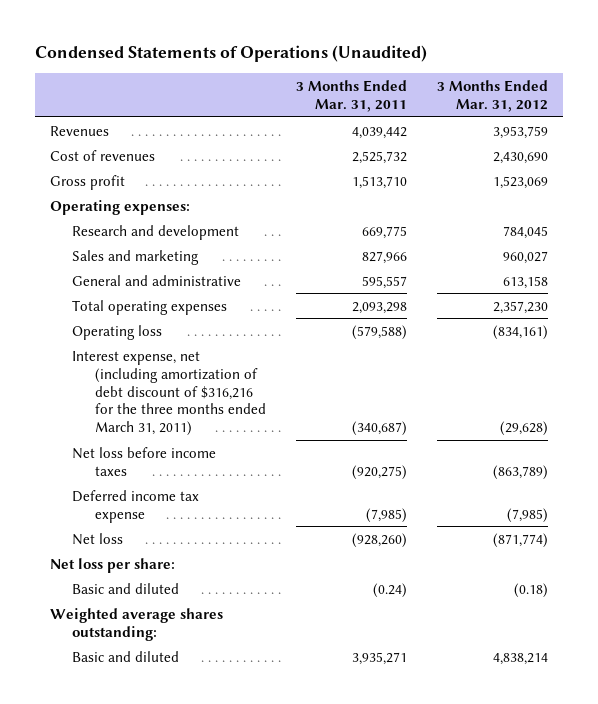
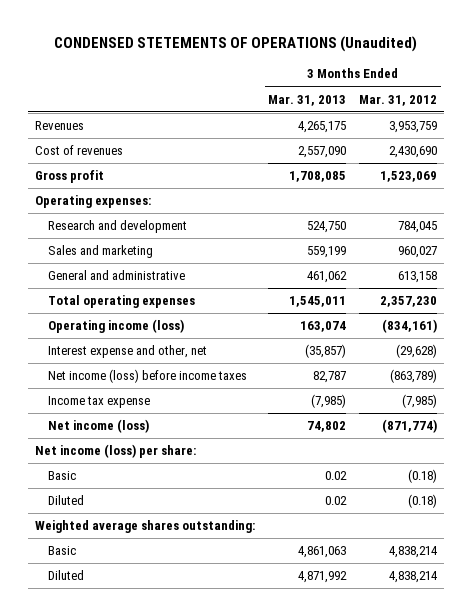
- Condensed Statements of Operations (Unaudited)
+ CONDENSED STETEMENTS OF OPERATIONS (Unaudited)
- | 3 Months Ended Mar. 31, 2011 | 3 Months Ended Mar. 31, 2012
+ | 3 Months Ended Mar. 31, 2013 | 3 Months Ended Mar. 31, 2012
- Operating loss | (579,588) | (834,161)
- Interest expense, net (including amortization of debt discount of $316,216 for the three months ended March 31, 2011) | (340,687) | (29,628)
- Net loss before income taxes | (920,275) | (863,789)
- Deferred income tax expense | (7,985) | (7,985)
- Net loss | (928,260) | (871,774)
- Net loss per share:
- Basic and diluted | (0.24) | (0.18)
+ Operating income (loss) | 163,074 | (834,161)
+ Interest expense and other, net | (35,857) | (29,628)
+ Net income (loss) before income taxes | 82,787 | (863,789)
+ Income tax expense | (7,985) | (7,985)
+ Net income (loss) | 74,802 | (871,774)
+ Net income (loss) per share:
+ Basic | 0.02 | (0.18)
+ Diluted | 0.02 | (0.18)
- Basic and diluted | 3,935,271 | 4,838,214
+ Basic | 4,861,063 | 4,838,214
+ Diluted | 4,871,992 | 4,838,214

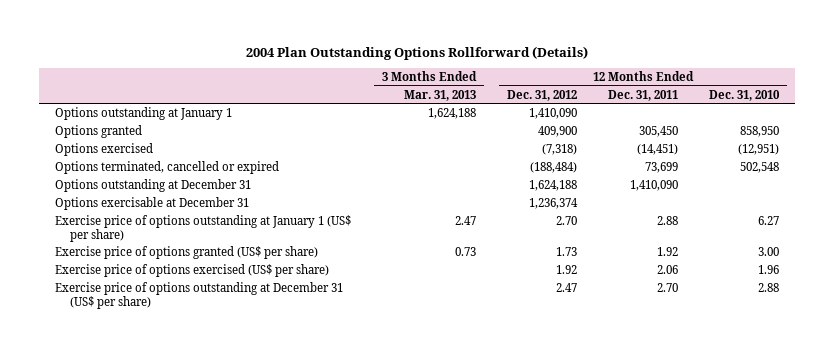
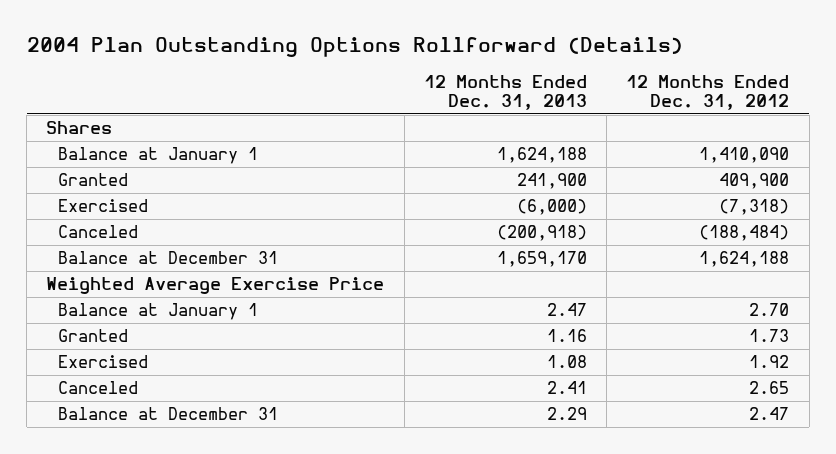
- | 3 Months Ended Mar. 31, 2013 | 12 Months Ended Dec. 31, 2012 | 12 Months Ended Dec. 31, 2011 | 12 Months Ended Dec. 31, 2010
+ | 12 Months Ended Dec. 31, 2013 | 12 Months Ended Dec. 31, 2012
- Options outstanding at January 1 | 1,624,188 | 1,410,090 | |
- Options granted | | 409,900 | 305,450 | 858,950
- Options exercised | | (7,318) | (14,451) | (12,951)
- Options terminated, cancelled or expired | | (188,484) | 73,699 | 502,548
- Options outstanding at December 31 | | 1,624,188 | 1,410,090 |
- Options exercisable at December 31 | | 1,236,374 | |
- Exercise price of options outstanding at January 1 (US$ per share) | 2.47 | 2.70 | 2.88 | 6.27
- Exercise price of options granted (US$ per share) | 0.73 | 1.73 | 1.92 | 3.00
- Exercise price of options exercised (US$ per share) | | 1.92 | 2.06 | 1.96
- Exercise price of options outstanding at December 31 (US$ per share) | | 2.47 | 2.70 | 2.88
+ Shares
+ Balance at January 1 | 1,624,188 | 1,410,090
+ Granted | 241,900 | 409,900
+ Exercised | (6,000) | (7,318)
+ Canceled | (200,918) | (188,484)
+ Balance at December 31 | 1,659,170 | 1,624,188
+ Weighted Average Exercise Price
+ Balance at January 1 | 2.47 | 2.70
+ Granted | 1.16 | 1.73
+ Exercised | 1.08 | 1.92
+ Canceled | 2.41 | 2.65
+ Balance at December 31 | 2.29 | 2.47

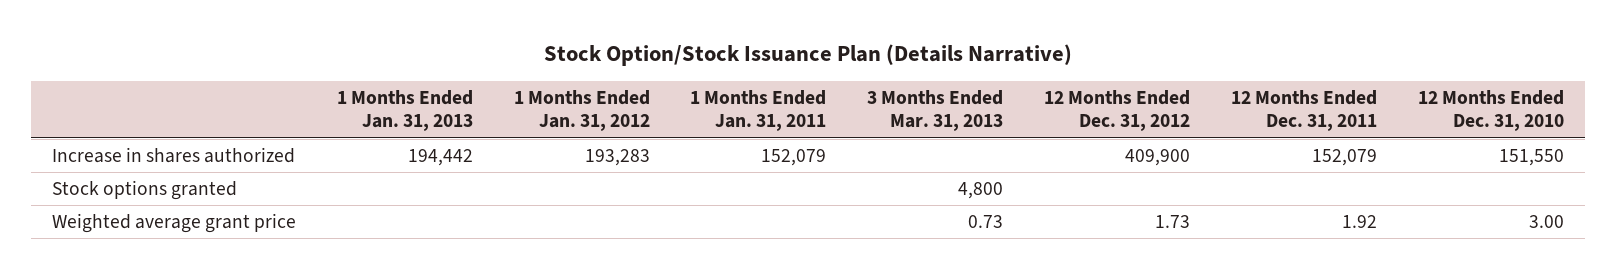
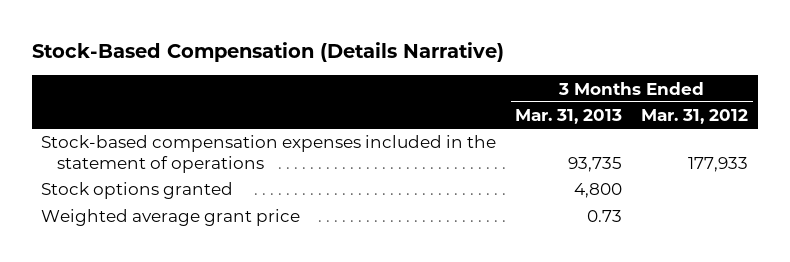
- Stock Option/Stock Issuance Plan (Details Narrative)
+ Stock-Based Compensation (Details Narrative)
- | 1 Months Ended Jan. 31, 2013 | 1 Months Ended Jan. 31, 2012 | 1 Months Ended Jan. 31, 2011 | 3 Months Ended Mar. 31, 2013 | 12 Months Ended Dec. 31, 2012 | 12 Months Ended Dec. 31, 2011 | 12 Months Ended Dec. 31, 2010
+ | 3 Months Ended Mar. 31, 2013 | 3 Months Ended Mar. 31, 2012
- Increase in shares authorized | 194,442 | 193,283 | 152,079 | | 409,900 | 152,079 | 151,550
+ Stock-based compensation expenses included in the statement of operations | 93,735 | 177,933

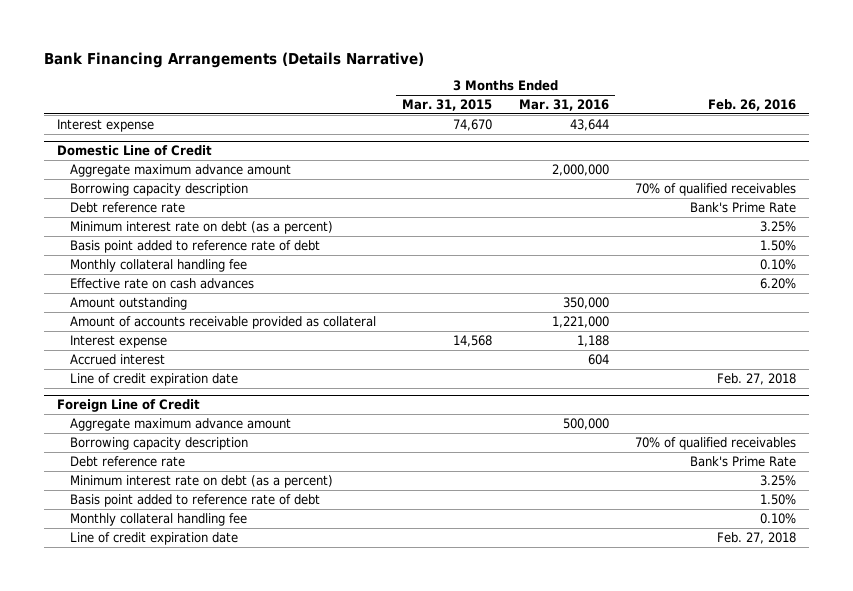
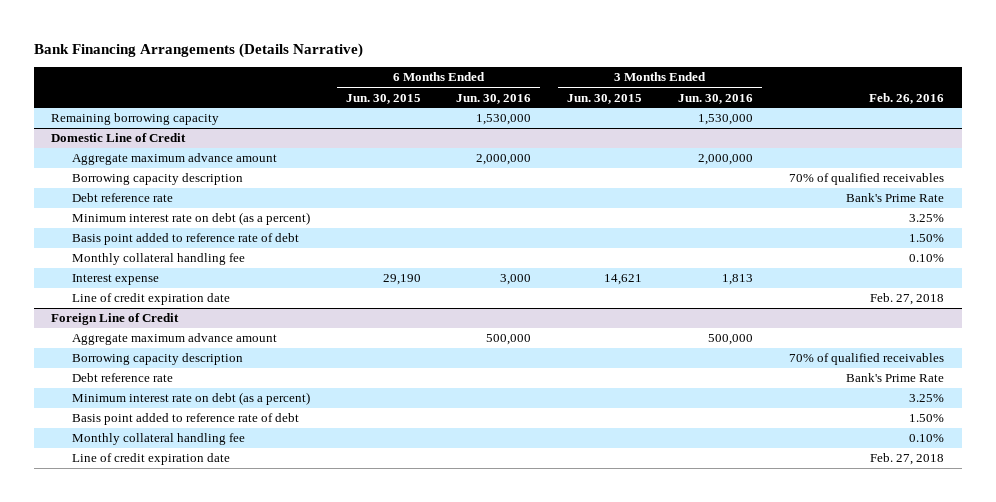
- | 3 Months Ended Mar. 31, 2015 | 3 Months Ended Mar. 31, 2016 | Feb. 26, 2016
+ | 6 Months Ended Jun. 30, 2015 | 6 Months Ended Jun. 30, 2016 | 3 Months Ended Jun. 30, 2015 | 3 Months Ended Jun. 30, 2016 | Feb. 26, 2016
- Interest expense | 74,670 | 43,644 |
+ Remaining borrowing capacity | | 1,530,000 | | 1,530,000 |
@ Domestic Line of Credit
- Effective rate on cash advances | | | 6.20%
- Amount outstanding | | 350,000 |
- Amount of accounts receivable provided as collateral | | 1,221,000 |
- Accrued interest | | 604 |

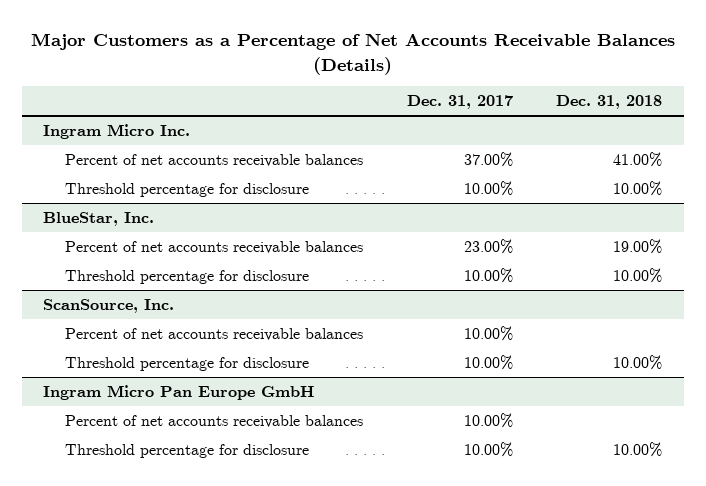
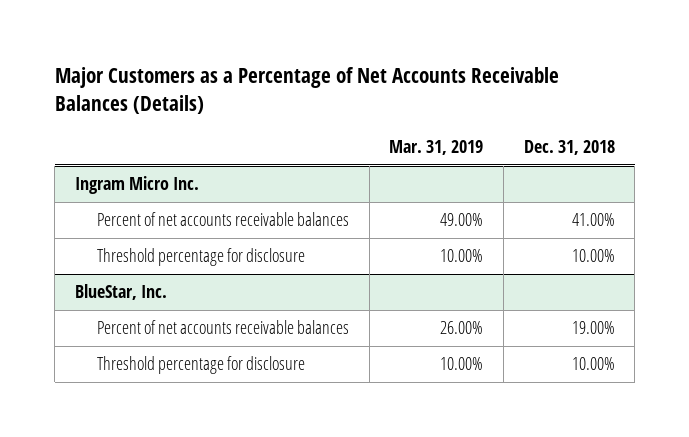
- | Dec. 31, 2017 | Dec. 31, 2018
+ | Mar. 31, 2019 | Dec. 31, 2018
- ScanSource, Inc.
- Percent of net accounts receivable balances | 10.00% |
- Threshold percentage for disclosure | 10.00% | 10.00%
- Ingram Micro Pan Europe GmbH
- Percent of net accounts receivable balances | 10.00% |
- Threshold percentage for disclosure | 10.00% | 10.00%

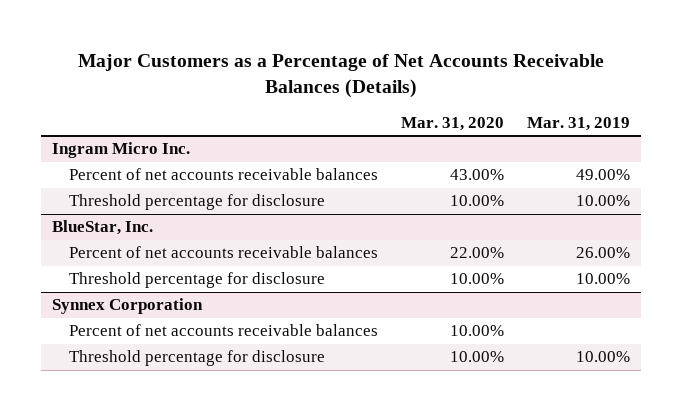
- | Mar. 31, 2019 | Dec. 31, 2018
+ | Mar. 31, 2020 | Mar. 31, 2019
+ Synnex Corporation
+ Percent of net accounts receivable balances | 10.00% |
+ Threshold percentage for disclosure | 10.00% | 10.00%

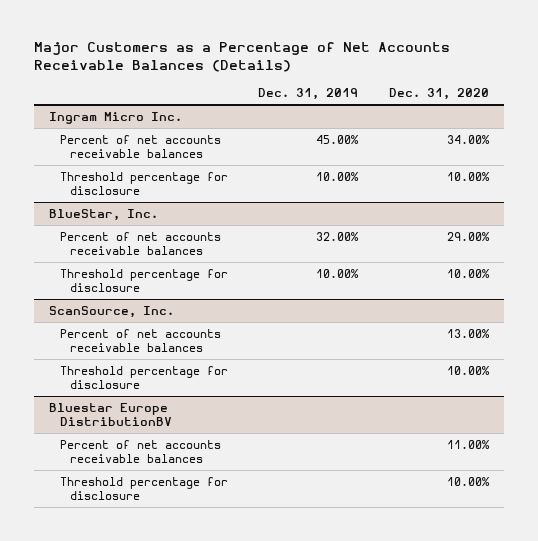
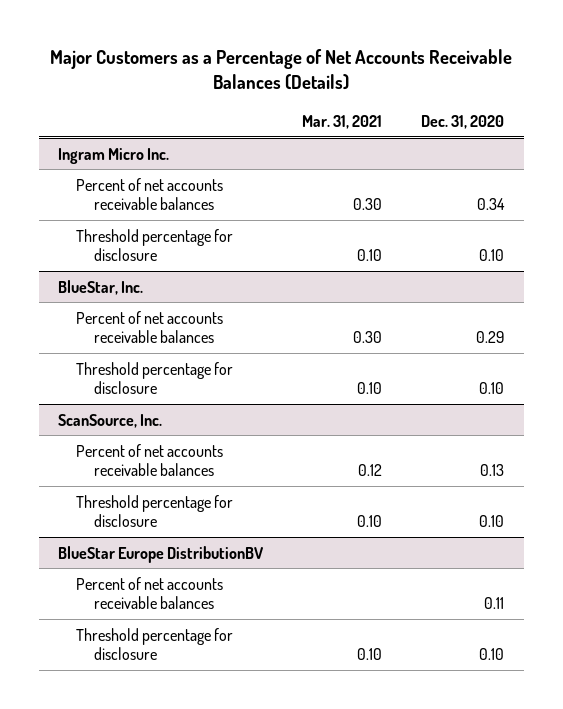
- | Dec. 31, 2019 | Dec. 31, 2020
+ | Mar. 31, 2021 | Dec. 31, 2020
@ Ingram Micro Inc.
- Percent of net accounts receivable balances | 45.00% | 34.00%
- Threshold percentage for disclosure | 10.00% | 10.00%
+ Percent of net accounts receivable balances | 0.30 | 0.34
+ Threshold percentage for disclosure | 0.10 | 0.10
@ BlueStar, Inc.
- Percent of net accounts receivable balances | 32.00% | 29.00%
- Threshold percentage for disclosure | 10.00% | 10.00%
+ Percent of net accounts receivable balances | 0.30 | 0.29
+ Threshold percentage for disclosure | 0.10 | 0.10
@ ScanSource, Inc.
- Percent of net accounts receivable balances | | 13.00%
- Threshold percentage for disclosure | | 10.00%
- Bluestar Europe DistributionBV
- Percent of net accounts receivable balances | | 11.00%
- Threshold percentage for disclosure | | 10.00%
@ ScanSource, Inc.
+ Percent of net accounts receivable balances | 0.12 | 0.13
+ Threshold percentage for disclosure | 0.10 | 0.10
+ BlueStar Europe DistributionBV
+ Percent of net accounts receivable balances | | 0.11
+ Threshold percentage for disclosure | 0.10 | 0.10

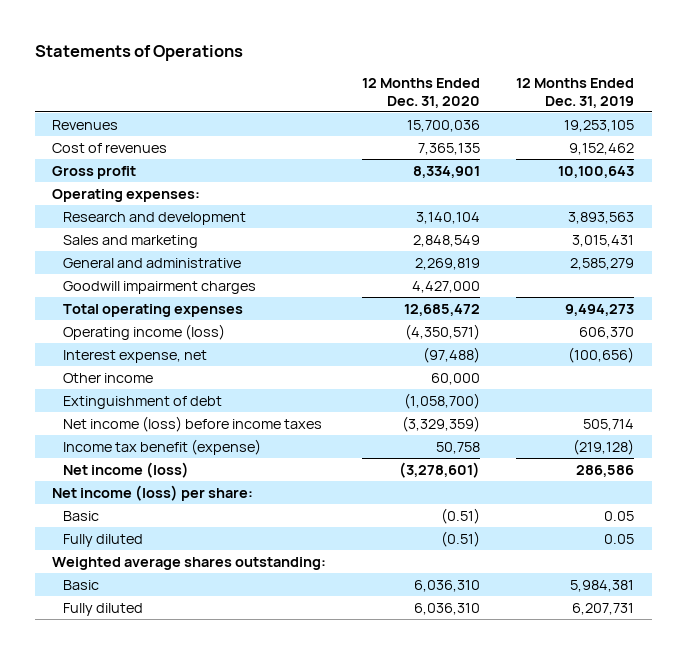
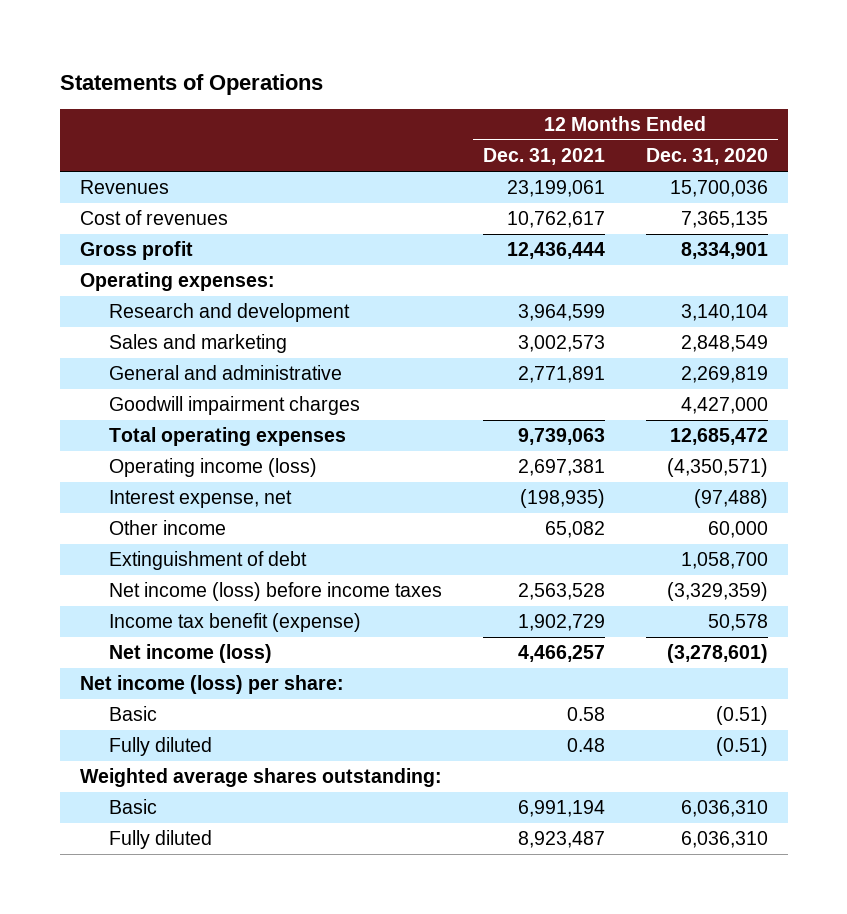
- | 12 Months Ended Dec. 31, 2020 | 12 Months Ended Dec. 31, 2019
+ | 12 Months Ended Dec. 31, 2021 | 12 Months Ended Dec. 31, 2020
- Extinguishment of debt | (1,058,700) |
+ Extinguishment of debt | | 1,058,700
- Income tax benefit (expense) | 50,758 | (219,128)
+ Income tax benefit (expense) | 1,902,729 | 50,578

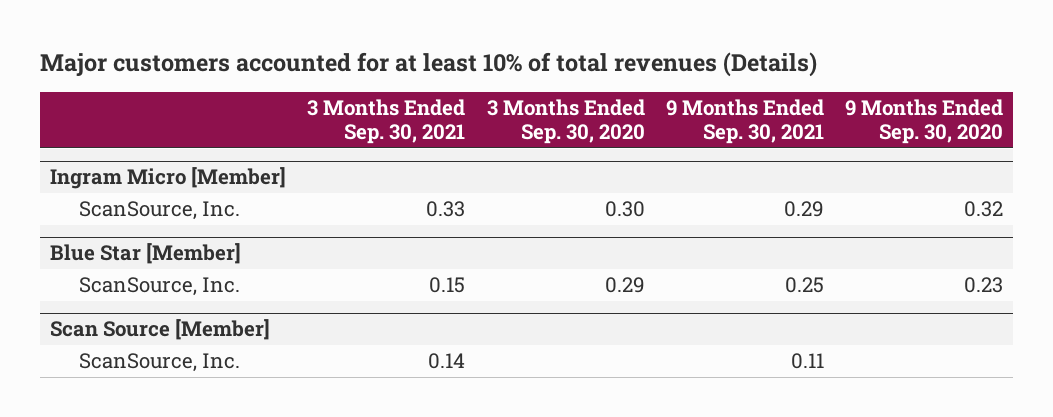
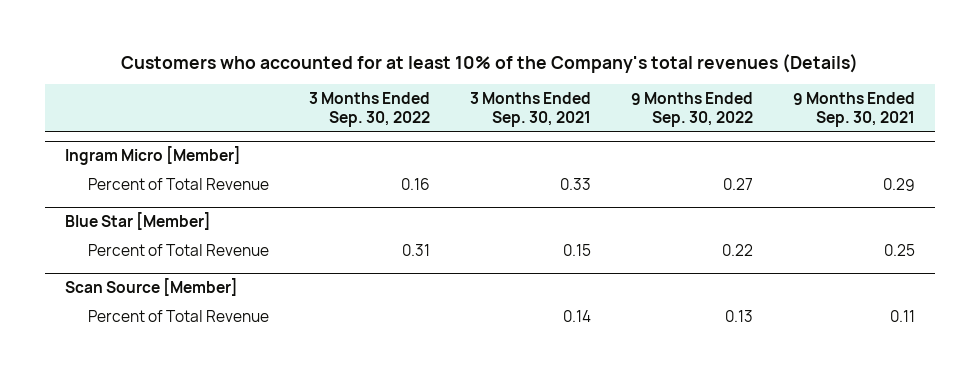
- Major customers accounted for at least 10% of total revenues (Details)
+ Customers who accounted for at least 10% of the Company's total revenues (Details)
- | 3 Months Ended Sep. 30, 2021 | 3 Months Ended Sep. 30, 2020 | 9 Months Ended Sep. 30, 2021 | 9 Months Ended Sep. 30, 2020
+ | 3 Months Ended Sep. 30, 2022 | 3 Months Ended Sep. 30, 2021 | 9 Months Ended Sep. 30, 2022 | 9 Months Ended Sep. 30, 2021
@ Ingram Micro [Member]
- ScanSource, Inc. | 0.33 | 0.30 | 0.29 | 0.32
+ Percent of Total Revenue | 0.16 | 0.33 | 0.27 | 0.29
@ Blue Star [Member]
- ScanSource, Inc. | 0.15 | 0.29 | 0.25 | 0.23
+ Percent of Total Revenue | 0.31 | 0.15 | 0.22 | 0.25
@ Scan Source [Member]
- ScanSource, Inc. | 0.14 | | 0.11 |
+ Percent of Total Revenue | | 0.14 | 0.13 | 0.11

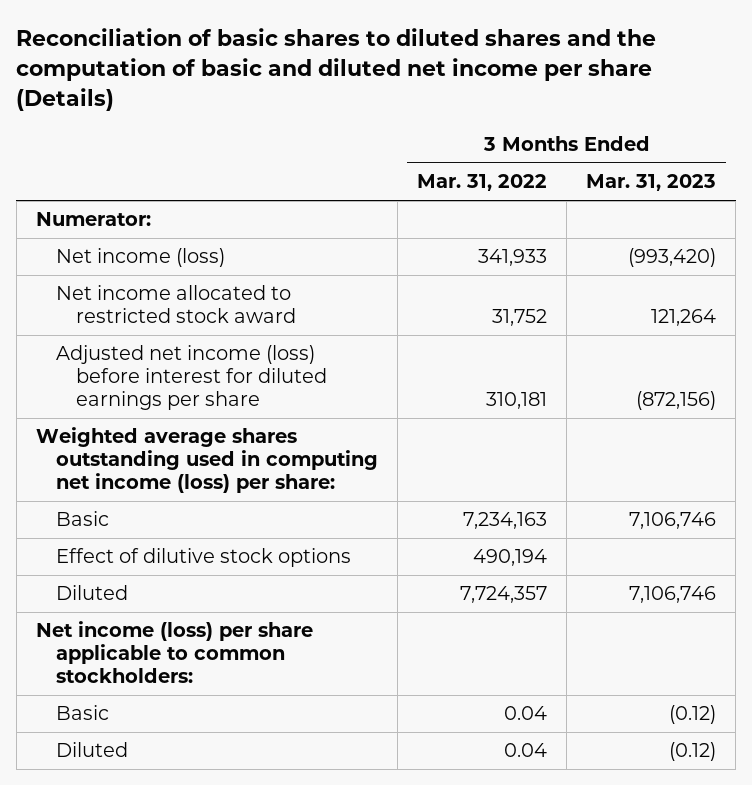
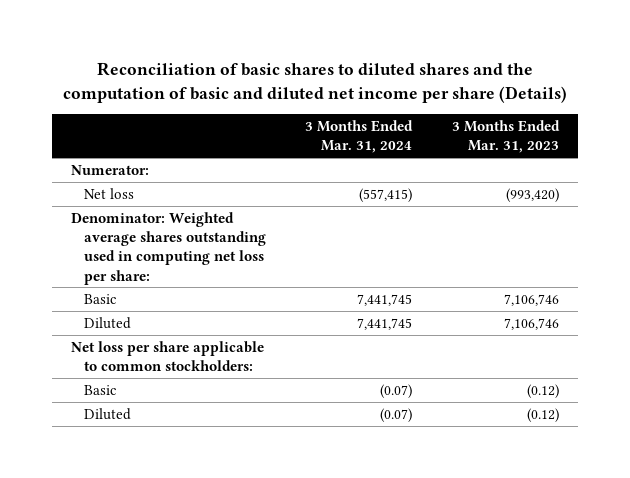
- | 3 Months Ended Mar. 31, 2022 | 3 Months Ended Mar. 31, 2023
+ | 3 Months Ended Mar. 31, 2024 | 3 Months Ended Mar. 31, 2023
- Net income (loss) | 341,933 | (993,420)
- Net income allocated to restricted stock award | 31,752 | 121,264
- Adjusted net income (loss) before interest for diluted earnings per share | 310,181 | (872,156)
- Weighted average shares outstanding used in computing net income (loss) per share:
+ Net loss | (557,415) | (993,420)
+ Denominator: Weighted average shares outstanding used in computing net loss per share:
- Effect of dilutive stock options | 490,194 |
- Net income (loss) per share applicable to common stockholders:
+ Net loss per share applicable to common stockholders:

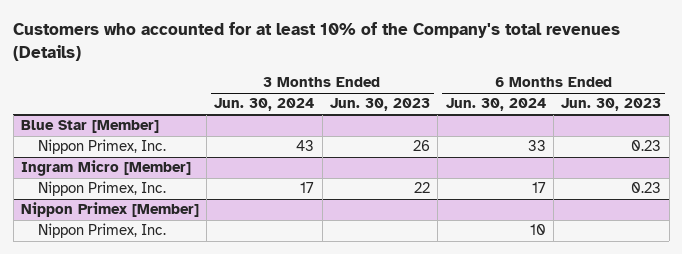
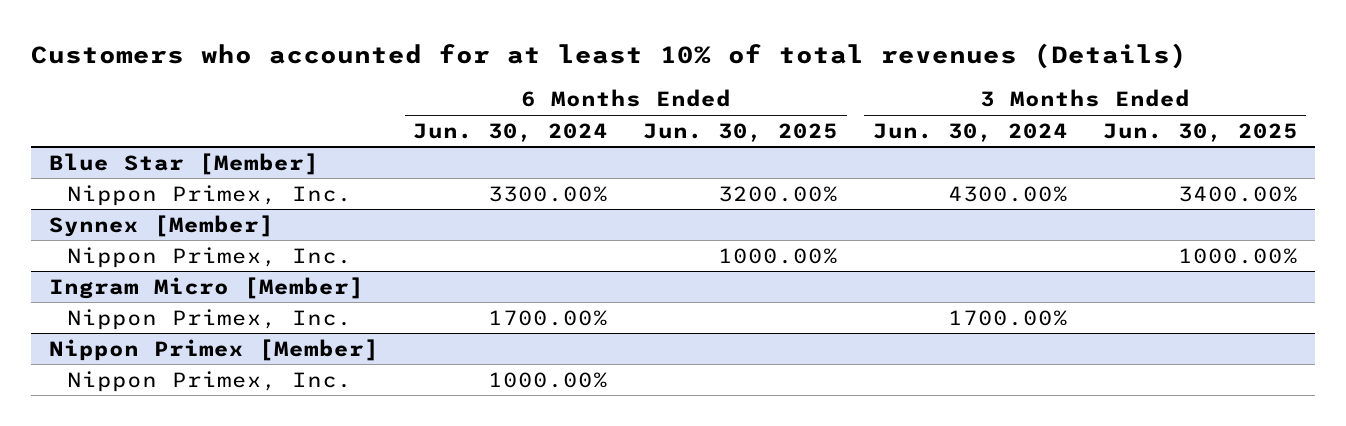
- Customers who accounted for at least 10% of the Company's total revenues (Details)
+ Customers who accounted for at least 10% of total revenues (Details)
- | 3 Months Ended Jun. 30, 2024 | 3 Months Ended Jun. 30, 2023 | 6 Months Ended Jun. 30, 2024 | 6 Months Ended Jun. 30, 2023
+ | 6 Months Ended Jun. 30, 2024 | 6 Months Ended Jun. 30, 2025 | 3 Months Ended Jun. 30, 2024 | 3 Months Ended Jun. 30, 2025
@ Blue Star [Member]
- Nippon Primex, Inc. | 43 | 26 | 33 | 0.23
+ Nippon Primex, Inc. | 3300.00% | 3200.00% | 4300.00% | 3400.00%
+ Synnex [Member]
+ Nippon Primex, Inc. | | 1000.00% | | 1000.00%
@ Ingram Micro [Member]
- Nippon Primex, Inc. | 17 | 22 | 17 | 0.23
+ Nippon Primex, Inc. | 1700.00% | | 1700.00% |
@ Nippon Primex [Member]
- Nippon Primex, Inc. | | | 10 |
+ Nippon Primex, Inc. | 1000.00% | | |

